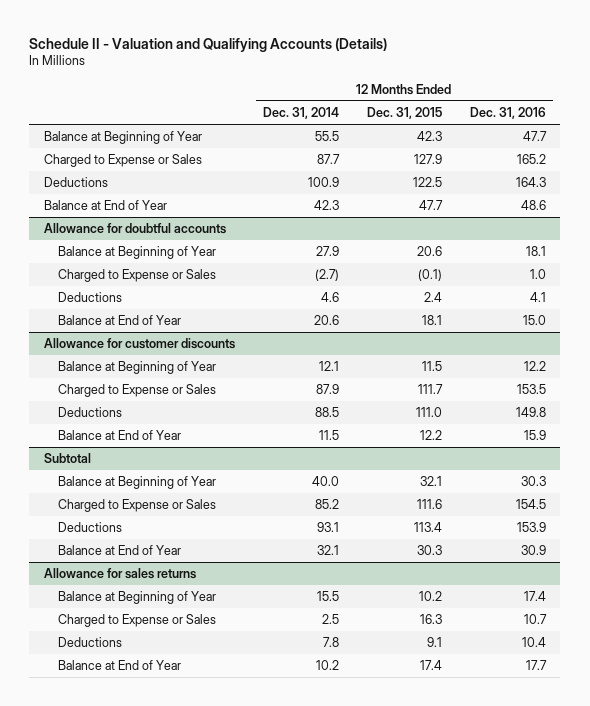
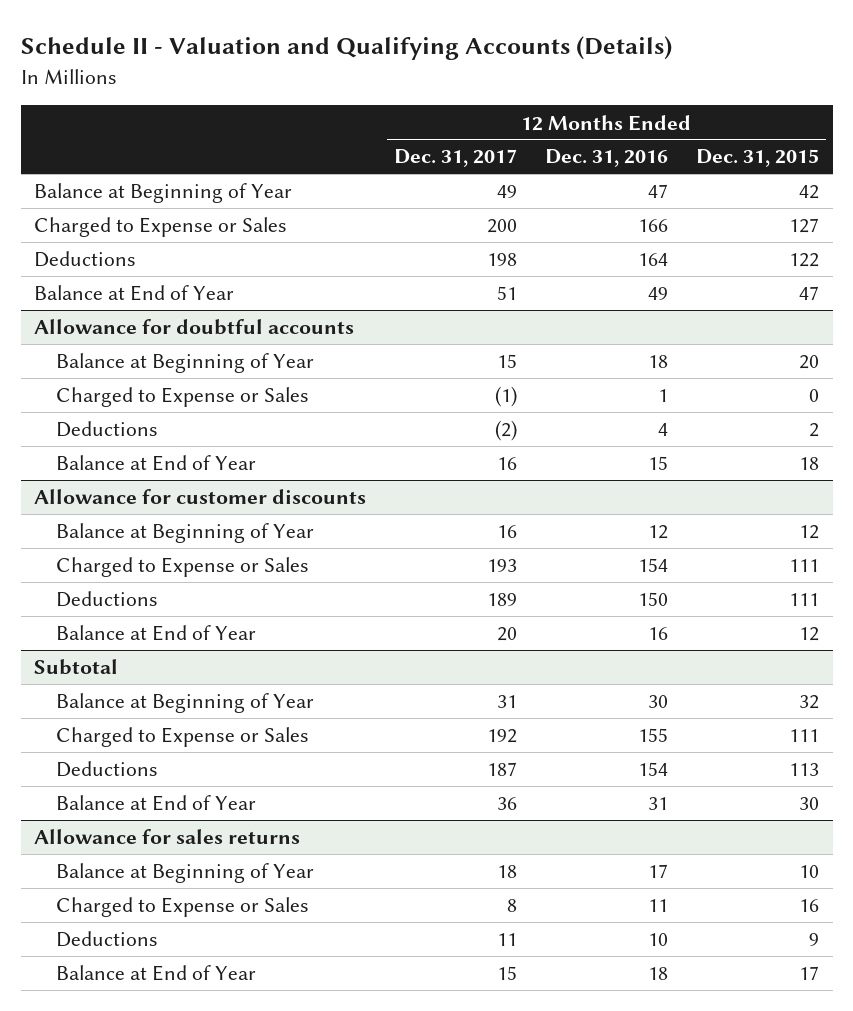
- | 12 Months Ended Dec. 31, 2014 | 12 Months Ended Dec. 31, 2015 | 12 Months Ended Dec. 31, 2016
+ | 12 Months Ended Dec. 31, 2017 | 12 Months Ended Dec. 31, 2016 | 12 Months Ended Dec. 31, 2015
- Balance at Beginning of Year | 55.5 | 42.3 | 47.7
- Charged to Expense or Sales | 87.7 | 127.9 | 165.2
- Deductions | 100.9 | 122.5 | 164.3
- Balance at End of Year | 42.3 | 47.7 | 48.6
+ Balance at Beginning of Year | 49 | 47 | 42
+ Charged to Expense or Sales | 200 | 166 | 127
+ Deductions | 198 | 164 | 122
+ Balance at End of Year | 51 | 49 | 47
@ Allowance for doubtful accounts
- Balance at Beginning of Year | 27.9 | 20.6 | 18.1
- Charged to Expense or Sales | (2.7) | (0.1) | 1.0
- Deductions | 4.6 | 2.4 | 4.1
- Balance at End of Year | 20.6 | 18.1 | 15.0
+ Balance at Beginning of Year | 15 | 18 | 20
+ Charged to Expense or Sales | (1) | 1 | 0
+ Deductions | (2) | 4 | 2
+ Balance at End of Year | 16 | 15 | 18
@ Allowance for customer discounts
- Balance at Beginning of Year | 12.1 | 11.5 | 12.2
- Charged to Expense or Sales | 87.9 | 111.7 | 153.5
- Deductions | 88.5 | 111.0 | 149.8
- Balance at End of Year | 11.5 | 12.2 | 15.9
+ Balance at Beginning of Year | 16 | 12 | 12
+ Charged to Expense or Sales | 193 | 154 | 111
+ Deductions | 189 | 150 | 111
+ Balance at End of Year | 20 | 16 | 12
@ Subtotal
- Balance at Beginning of Year | 40.0 | 32.1 | 30.3
- Charged to Expense or Sales | 85.2 | 111.6 | 154.5
- Deductions | 93.1 | 113.4 | 153.9
- Balance at End of Year | 32.1 | 30.3 | 30.9
+ Balance at Beginning of Year | 31 | 30 | 32
+ Charged to Expense or Sales | 192 | 155 | 111
+ Deductions | 187 | 154 | 113
+ Balance at End of Year | 36 | 31 | 30
@ Allowance for sales returns
- Balance at Beginning of Year | 15.5 | 10.2 | 17.4
- Charged to Expense or Sales | 2.5 | 16.3 | 10.7
- Deductions | 7.8 | 9.1 | 10.4
- Balance at End of Year | 10.2 | 17.4 | 17.7
+ Balance at Beginning of Year | 18 | 17 | 10
+ Charged to Expense or Sales | 8 | 11 | 16
+ Deductions | 11 | 10 | 9
+ Balance at End of Year | 15 | 18 | 17

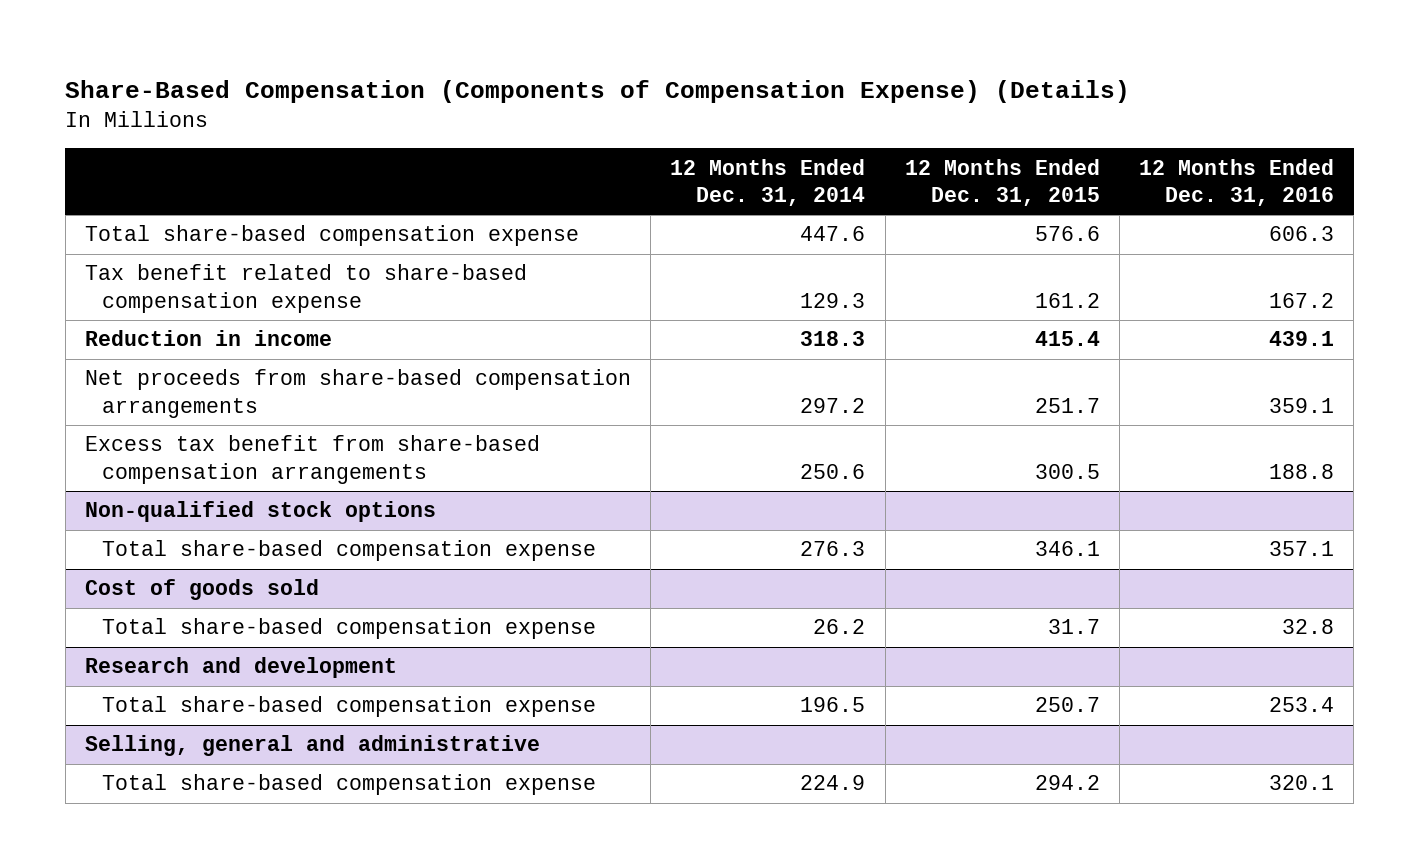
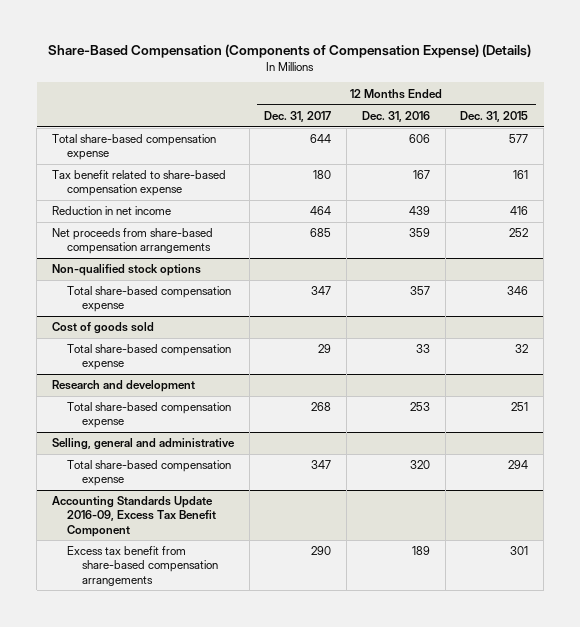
- | 12 Months Ended Dec. 31, 2014 | 12 Months Ended Dec. 31, 2015 | 12 Months Ended Dec. 31, 2016
+ | 12 Months Ended Dec. 31, 2017 | 12 Months Ended Dec. 31, 2016 | 12 Months Ended Dec. 31, 2015
- Total share-based compensation expense | 447.6 | 576.6 | 606.3
- Tax benefit related to share-based compensation expense | 129.3 | 161.2 | 167.2
- Reduction in income | 318.3 | 415.4 | 439.1
- Net proceeds from share-based compensation arrangements | 297.2 | 251.7 | 359.1
- Excess tax benefit from share-based compensation arrangements | 250.6 | 300.5 | 188.8
+ Total share-based compensation expense | 644 | 606 | 577
+ Tax benefit related to share-based compensation expense | 180 | 167 | 161
+ Reduction in net income | 464 | 439 | 416
+ Net proceeds from share-based compensation arrangements | 685 | 359 | 252
@ Non-qualified stock options
- Total share-based compensation expense | 276.3 | 346.1 | 357.1
+ Total share-based compensation expense | 347 | 357 | 346
@ Cost of goods sold
- Total share-based compensation expense | 26.2 | 31.7 | 32.8
+ Total share-based compensation expense | 29 | 33 | 32
@ Research and development
- Total share-based compensation expense | 196.5 | 250.7 | 253.4
+ Total share-based compensation expense | 268 | 253 | 251
@ Selling, general and administrative
- Total share-based compensation expense | 224.9 | 294.2 | 320.1
+ Total share-based compensation expense | 347 | 320 | 294
+ Accounting Standards Update 2016-09, Excess Tax Benefit Component
+ Excess tax benefit from share-based compensation arrangements | 290 | 189 | 301

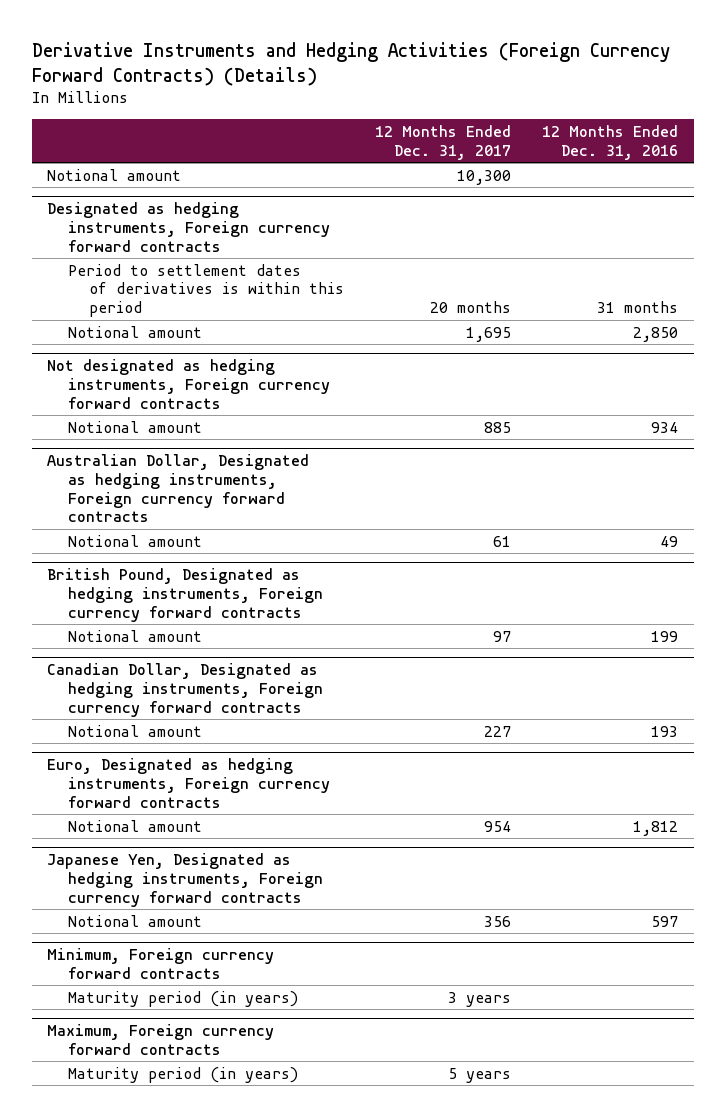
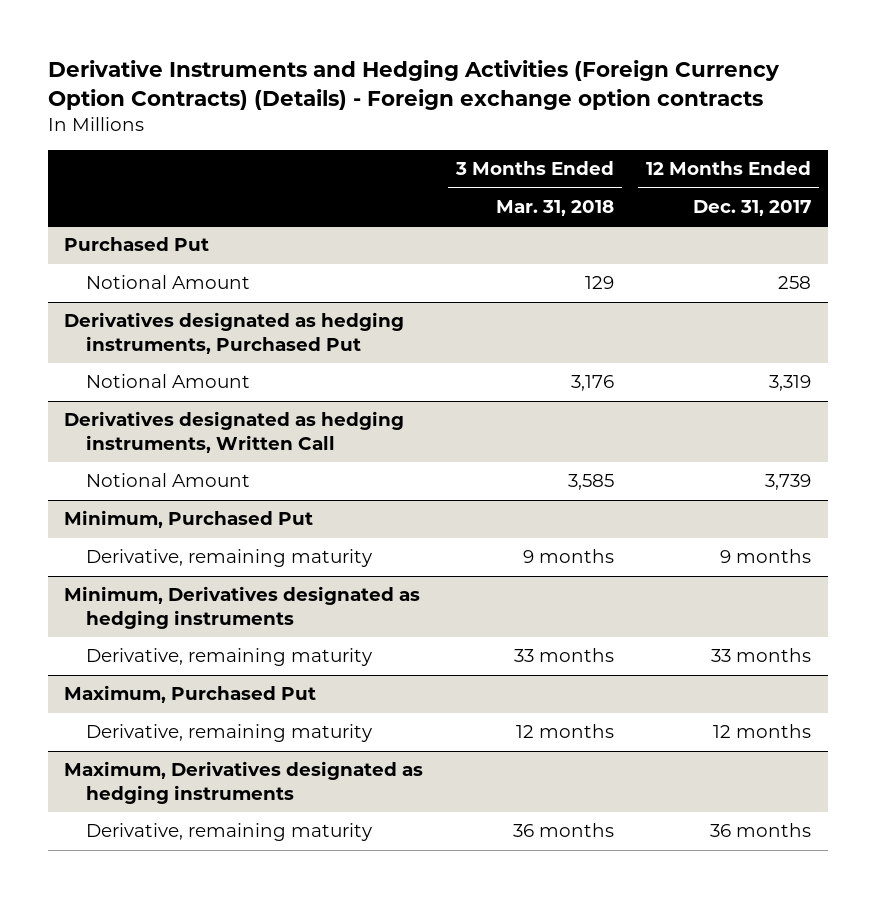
- Derivative Instruments and Hedging Activities (Foreign Currency Forward Contracts) (Details)
+ Derivative Instruments and Hedging Activities (Foreign Currency Option Contracts) (Details) - Foreign exchange option contracts
- | 12 Months Ended Dec. 31, 2017 | 12 Months Ended Dec. 31, 2016
+ | 3 Months Ended Mar. 31, 2018 | 12 Months Ended Dec. 31, 2017
- Notional amount | 10,300 |
- Designated as hedging instruments, Foreign currency forward contracts
- Period to settlement dates of derivatives is within this period | 20 months | 31 months
- Notional amount | 1,695 | 2,850
- Not designated as hedging instruments, Foreign currency forward contracts
- Notional amount | 885 | 934
- Australian Dollar, Designated as hedging instruments, Foreign currency forward contracts
- Notional amount | 61 | 49
- British Pound, Designated as hedging instruments, Foreign currency forward contracts
- Notional amount | 97 | 199
- Canadian Dollar, Designated as hedging instruments, Foreign currency forward contracts
- Notional amount | 227 | 193
- Euro, Designated as hedging instruments, Foreign currency forward contracts
- Notional amount | 954 | 1,812
- Japanese Yen, Designated as hedging instruments, Foreign currency forward contracts
- Notional amount | 356 | 597
- Minimum, Foreign currency forward contracts
- Maturity period (in years) | 3 years |
- Maximum, Foreign currency forward contracts
- Maturity period (in years) | 5 years |
+ Purchased Put
+ Notional Amount | 129 | 258
+ Derivatives designated as hedging instruments, Purchased Put
+ Notional Amount | 3,176 | 3,319
+ Derivatives designated as hedging instruments, Written Call
+ Notional Amount | 3,585 | 3,739
+ Minimum, Purchased Put
+ Derivative, remaining maturity | 9 months | 9 months
+ Minimum, Derivatives designated as hedging instruments
+ Derivative, remaining maturity | 33 months | 33 months
+ Maximum, Purchased Put
+ Derivative, remaining maturity | 12 months | 12 months
+ Maximum, Derivatives designated as hedging instruments
+ Derivative, remaining maturity | 36 months | 36 months

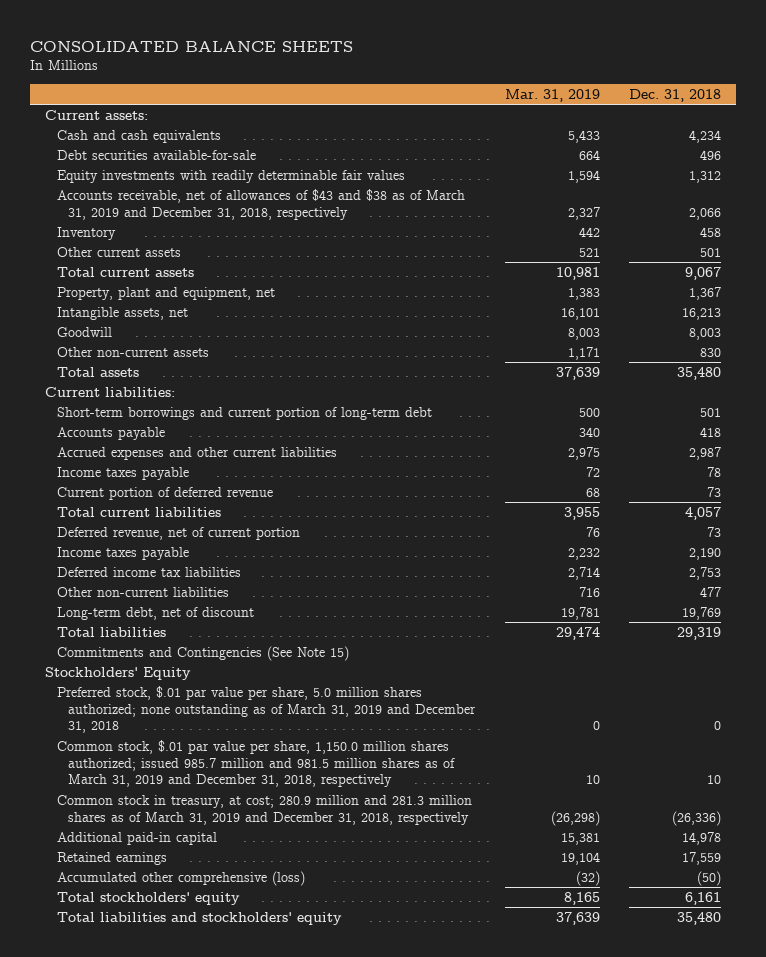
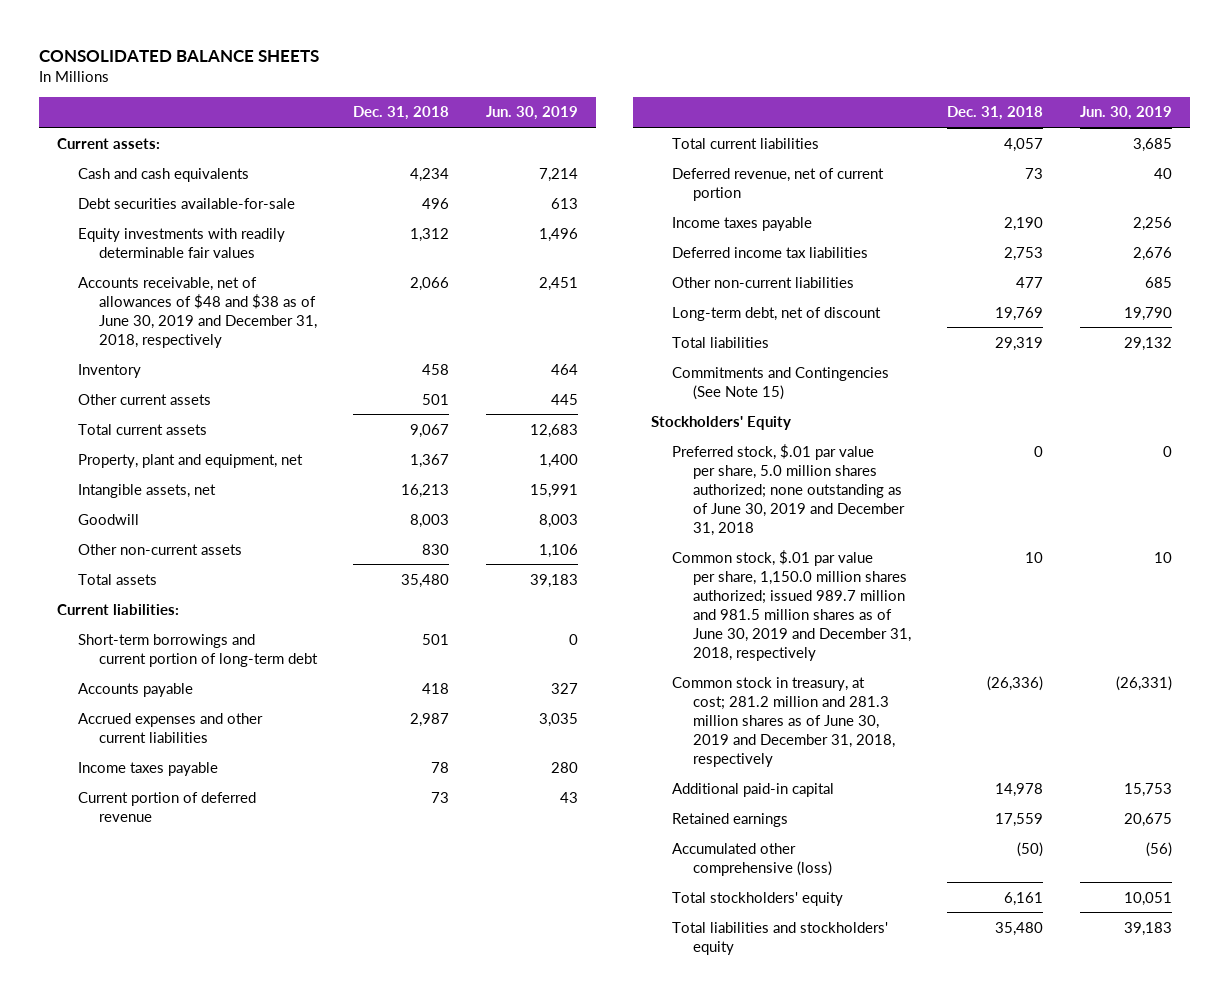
- | Mar. 31, 2019 | Dec. 31, 2018
+ | Dec. 31, 2018 | Jun. 30, 2019
- Accounts receivable, net of allowances of $43 and $38 as of March 31, 2019 and December 31, 2018, respectively | 2,327 | 2,066
+ Accounts receivable, net of allowances of $48 and $38 as of June 30, 2019 and December 31, 2018, respectively | 2,066 | 2,451
- Preferred stock, $.01 par value per share, 5.0 million shares authorized; none outstanding as of March 31, 2019 and December 31, 2018 | 0 | 0
- Common stock, $.01 par value per share, 1,150.0 million shares authorized; issued 985.7 million and 981.5 million shares as of March 31, 2019 and December 31, 2018, respectively | 10 | 10
- Common stock in treasury, at cost; 280.9 million and 281.3 million shares as of March 31, 2019 and December 31, 2018, respectively | (26,298) | (26,336)
+ Preferred stock, $.01 par value per share, 5.0 million shares authorized; none outstanding as of June 30, 2019 and December 31, 2018 | 0 | 0
+ Common stock, $.01 par value per share, 1,150.0 million shares authorized; issued 989.7 million and 981.5 million shares as of June 30, 2019 and December 31, 2018, respectively | 10 | 10
+ Common stock in treasury, at cost; 281.2 million and 281.3 million shares as of June 30, 2019 and December 31, 2018, respectively | (26,336) | (26,331)

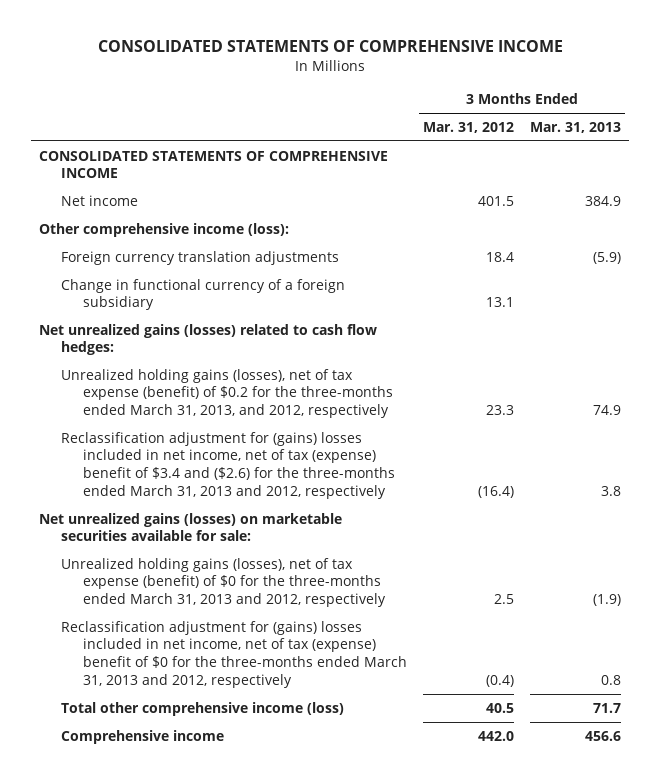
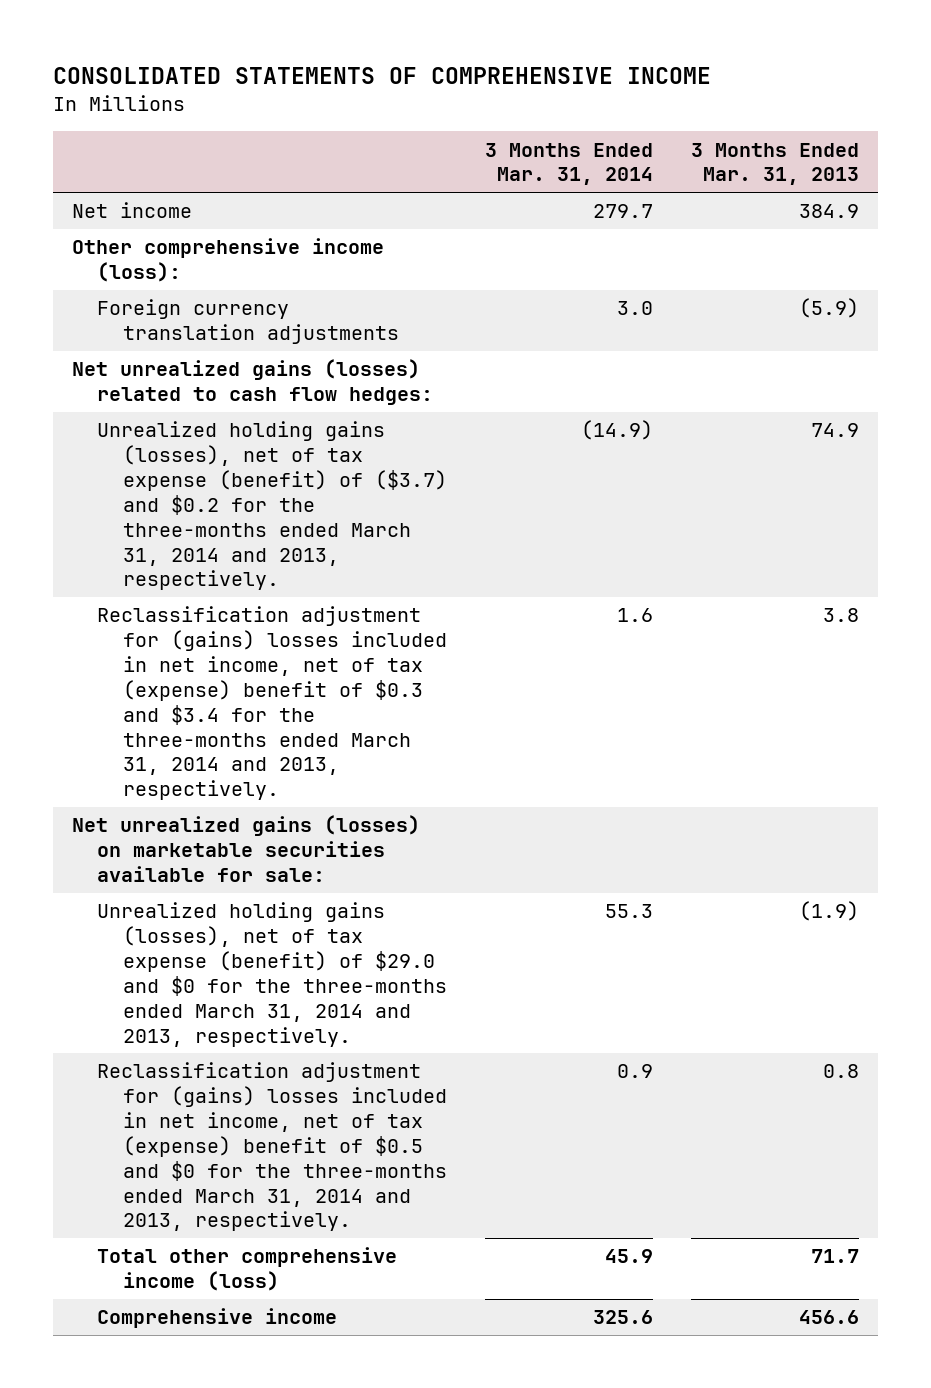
- | 3 Months Ended Mar. 31, 2012 | 3 Months Ended Mar. 31, 2013
+ | 3 Months Ended Mar. 31, 2014 | 3 Months Ended Mar. 31, 2013
- CONSOLIDATED STATEMENTS OF COMPREHENSIVE INCOME
- Change in functional currency of a foreign subsidiary | 13.1 |
- Unrealized holding gains (losses), net of tax expense (benefit) of $0.2 for the three-months ended March 31, 2013, and 2012, respectively | 23.3 | 74.9
- Reclassification adjustment for (gains) losses included in net income, net of tax (expense) benefit of $3.4 and ($2.6) for the three-months ended March 31, 2013 and 2012, respectively | (16.4) | 3.8
+ Unrealized holding gains (losses), net of tax expense (benefit) of ($3.7) and $0.2 for the three-months ended March 31, 2014 and 2013, respectively. | (14.9) | 74.9
+ Reclassification adjustment for (gains) losses included in net income, net of tax (expense) benefit of $0.3 and $3.4 for the three-months ended March 31, 2014 and 2013, respectively. | 1.6 | 3.8
- Unrealized holding gains (losses), net of tax expense (benefit) of $0 for the three-months ended March 31, 2013 and 2012, respectively | 2.5 | (1.9)
- Reclassification adjustment for (gains) losses included in net income, net of tax (expense) benefit of $0 for the three-months ended March 31, 2013 and 2012, respectively | (0.4) | 0.8
+ Unrealized holding gains (losses), net of tax expense (benefit) of $29.0 and $0 for the three-months ended March 31, 2014 and 2013, respectively. | 55.3 | (1.9)
+ Reclassification adjustment for (gains) losses included in net income, net of tax (expense) benefit of $0.5 and $0 for the three-months ended March 31, 2014 and 2013, respectively. | 0.9 | 0.8

